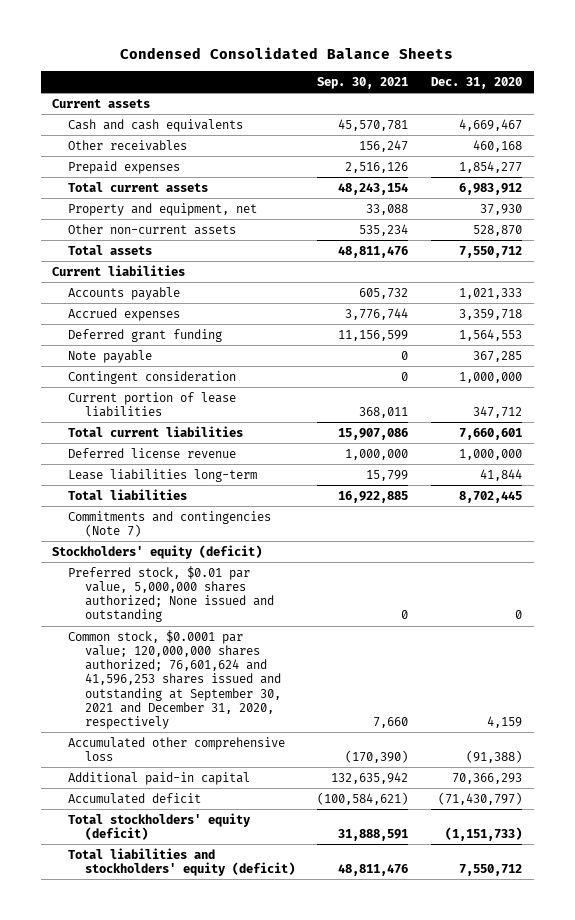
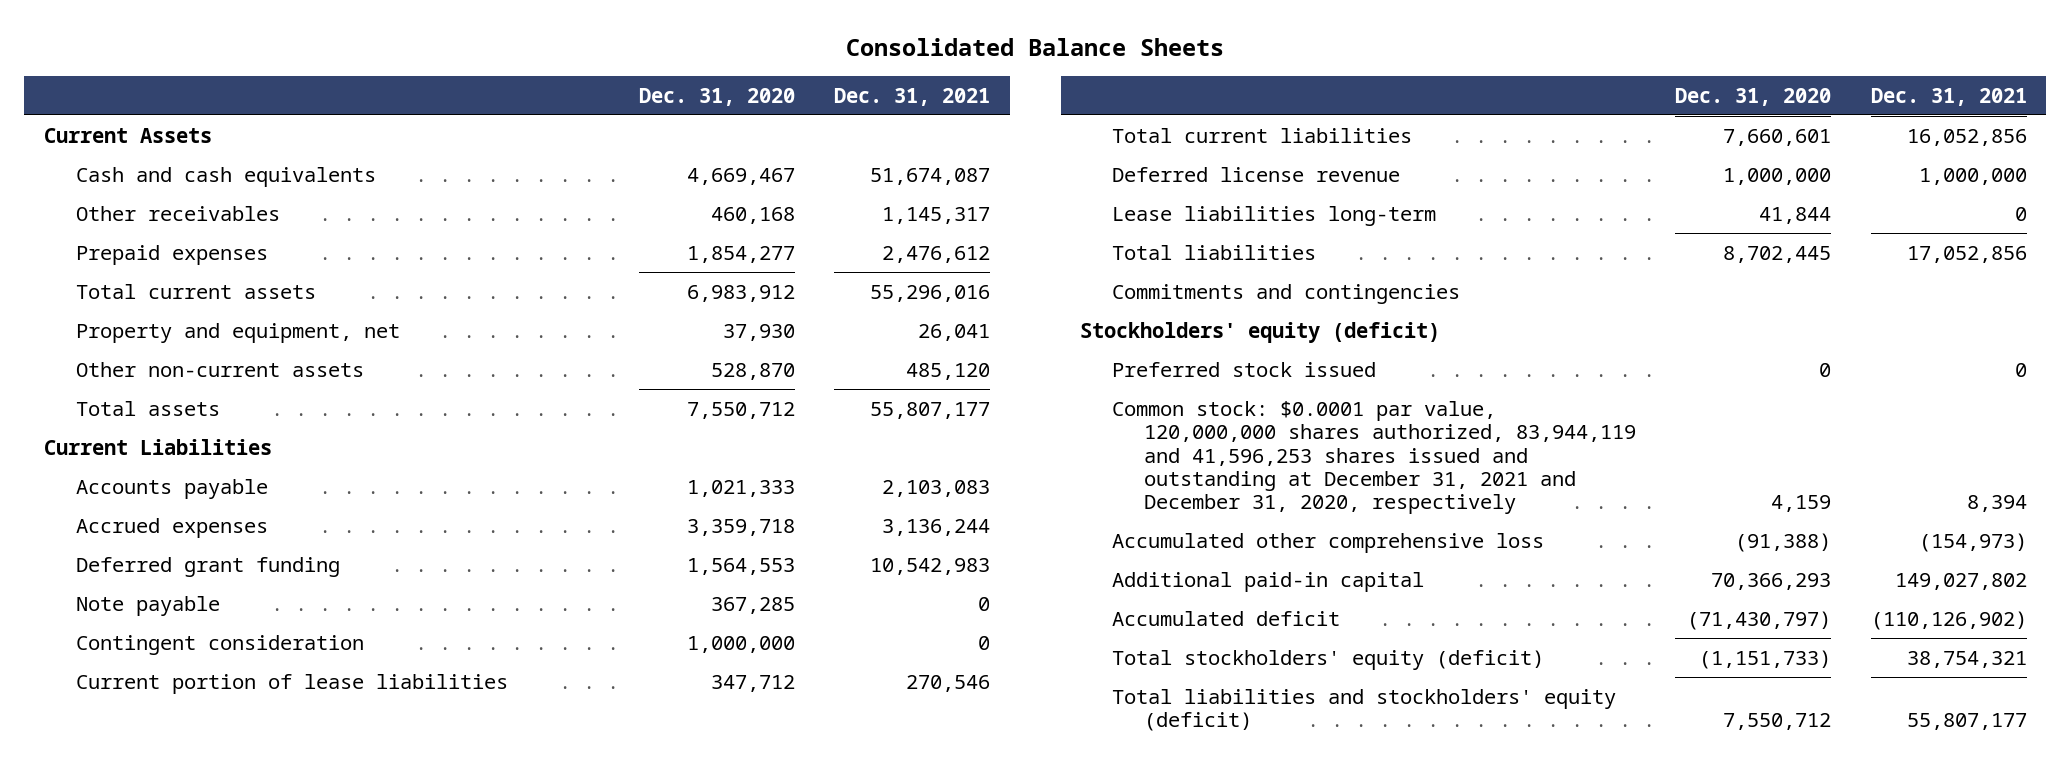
- Condensed Consolidated Balance Sheets
+ Consolidated Balance Sheets
- | Sep. 30, 2021 | Dec. 31, 2020
+ | Dec. 31, 2020 | Dec. 31, 2021
- Current assets
+ Current Assets
- Current liabilities
+ Current Liabilities
- Commitments and contingencies (Note 7)
+ Commitments and contingencies
- Preferred stock, $0.01 par value, 5,000,000 shares authorized; None issued and outstanding | 0 | 0
- Common stock, $0.0001 par value; 120,000,000 shares authorized; 76,601,624 and 41,596,253 shares issued and outstanding at September 30, 2021 and December 31, 2020, respectively | 7,660 | 4,159
+ Preferred stock issued | 0 | 0
+ Common stock: $0.0001 par value, 120,000,000 shares authorized, 83,944,119 and 41,596,253 shares issued and outstanding at December 31, 2021 and December 31, 2020, respectively | 4,159 | 8,394

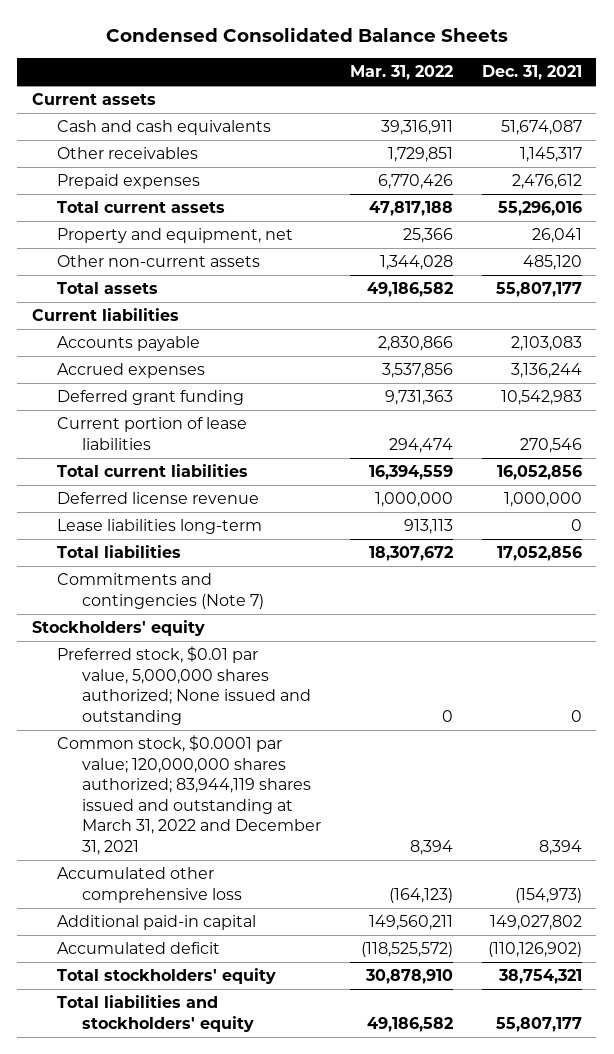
- Consolidated Balance Sheets
+ Condensed Consolidated Balance Sheets
- | Dec. 31, 2020 | Dec. 31, 2021
+ | Mar. 31, 2022 | Dec. 31, 2021
- Current Assets
+ Current assets
- Current Liabilities
+ Current liabilities
- Note payable | 367,285 | 0
- Contingent consideration | 1,000,000 | 0
- Commitments and contingencies
- Stockholders' equity (deficit)
- Preferred stock issued | 0 | 0
- Common stock: $0.0001 par value, 120,000,000 shares authorized, 83,944,119 and 41,596,253 shares issued and outstanding at December 31, 2021 and December 31, 2020, respectively | 4,159 | 8,394
+ Commitments and contingencies (Note 7)
+ Stockholders' equity
+ Preferred stock, $0.01 par value, 5,000,000 shares authorized; None issued and outstanding | 0 | 0
+ Common stock, $0.0001 par value; 120,000,000 shares authorized; 83,944,119 shares issued and outstanding at March 31, 2022 and December 31, 2021 | 8,394 | 8,394
- Total stockholders' equity (deficit) | (1,151,733) | 38,754,321
- Total liabilities and stockholders' equity (deficit) | 7,550,712 | 55,807,177
+ Total stockholders' equity | 30,878,910 | 38,754,321
+ Total liabilities and stockholders' equity | 49,186,582 | 55,807,177

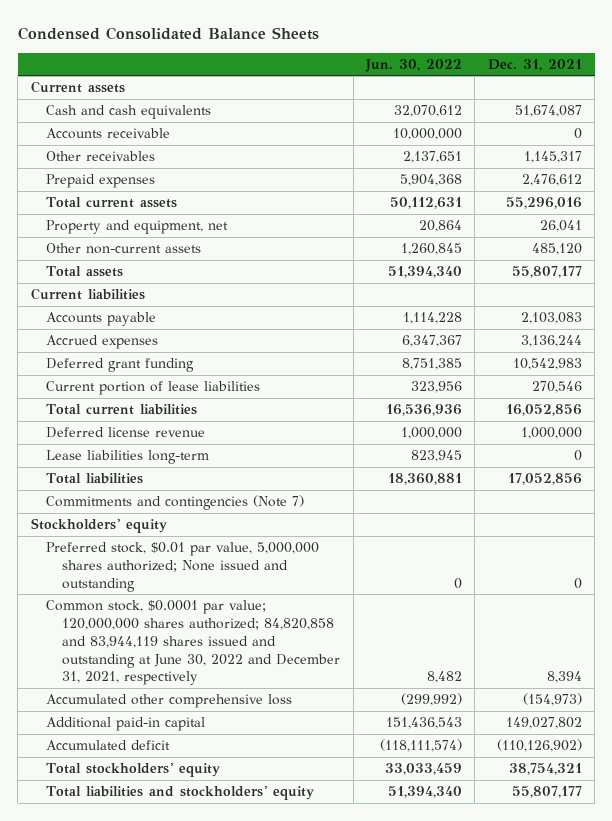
- | Mar. 31, 2022 | Dec. 31, 2021
+ | Jun. 30, 2022 | Dec. 31, 2021
+ Accounts receivable | 10,000,000 | 0
- Common stock, $0.0001 par value; 120,000,000 shares authorized; 83,944,119 shares issued and outstanding at March 31, 2022 and December 31, 2021 | 8,394 | 8,394
+ Common stock, $0.0001 par value; 120,000,000 shares authorized; 84,820,858 and 83,944,119 shares issued and outstanding at June 30, 2022 and December 31, 2021, respectively | 8,482 | 8,394

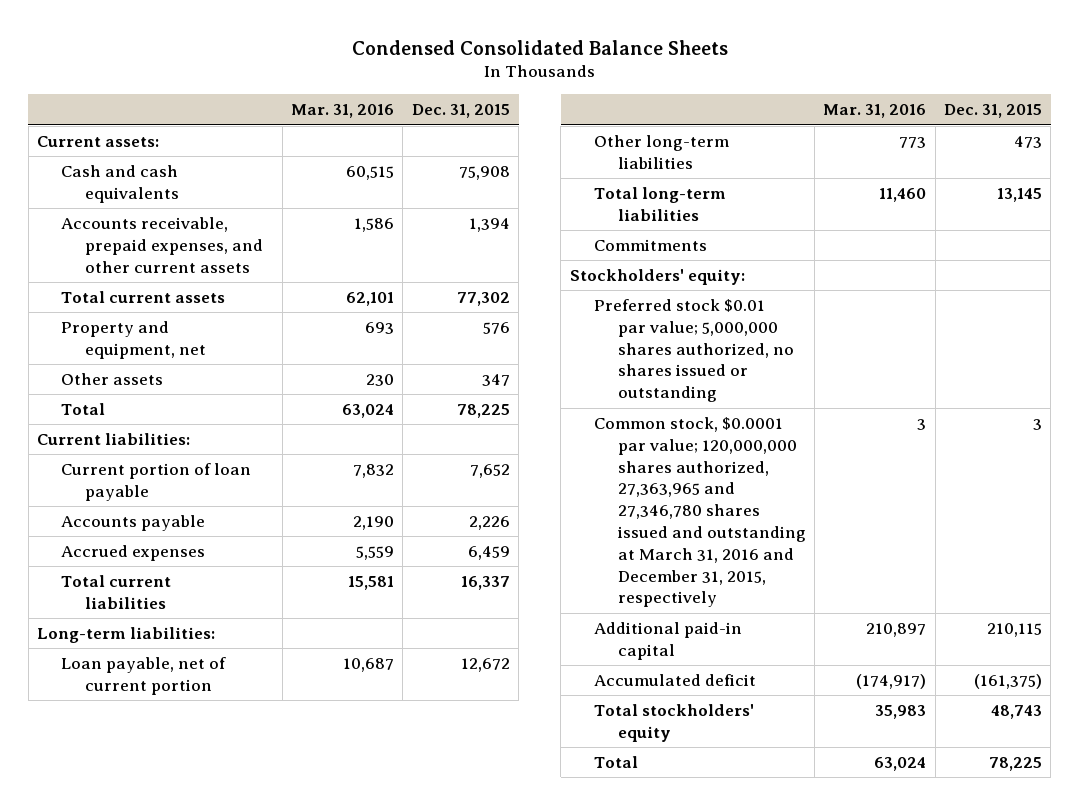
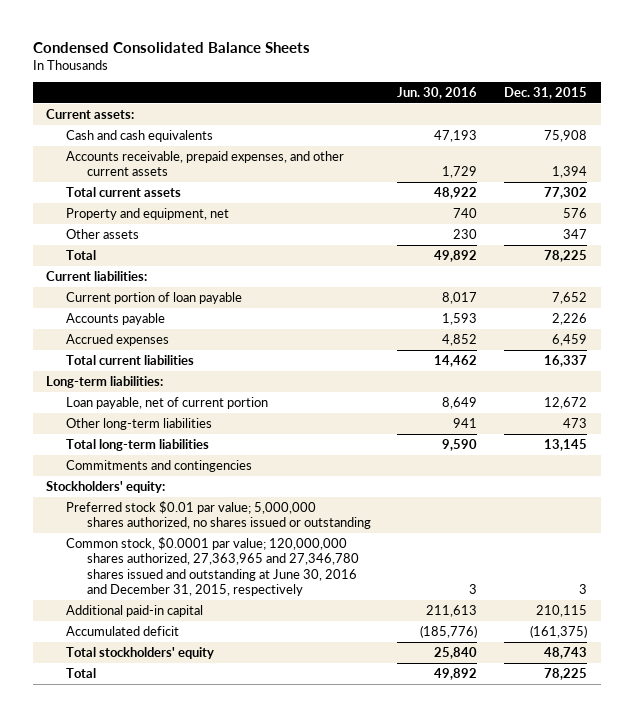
- | Mar. 31, 2016 | Dec. 31, 2015
+ | Jun. 30, 2016 | Dec. 31, 2015
- Commitments
+ Commitments and contingencies
- Common stock, $0.0001 par value; 120,000,000 shares authorized, 27,363,965 and 27,346,780 shares issued and outstanding at March 31, 2016 and December 31, 2015, respectively | 3 | 3
+ Common stock, $0.0001 par value; 120,000,000 shares authorized, 27,363,965 and 27,346,780 shares issued and outstanding at June 30, 2016 and December 31, 2015, respectively | 3 | 3

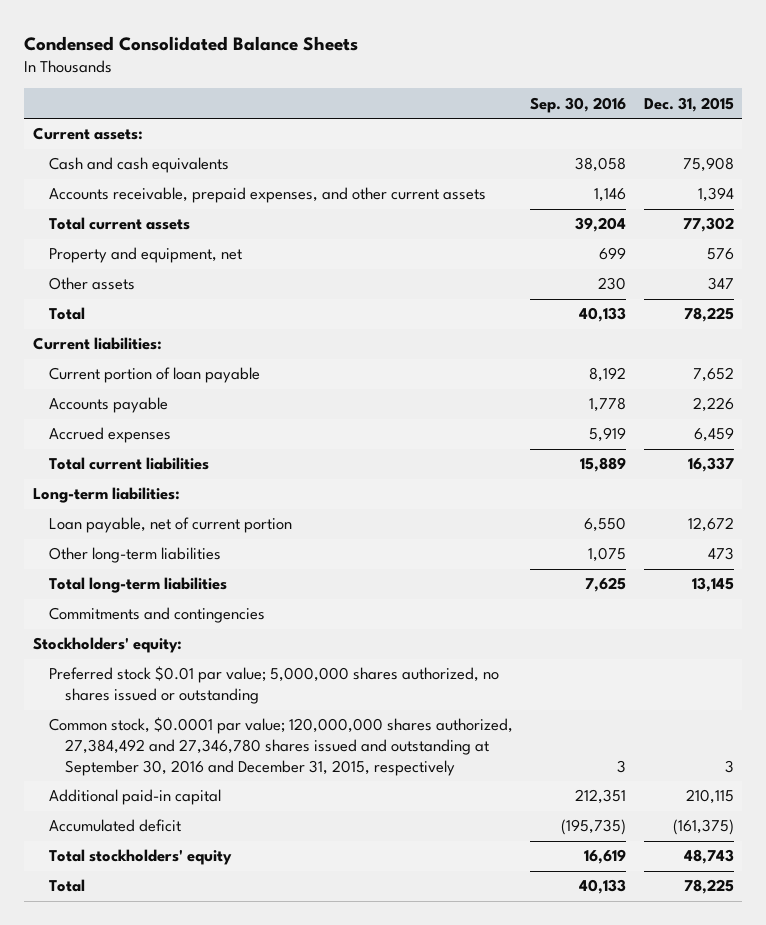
- | Jun. 30, 2016 | Dec. 31, 2015
+ | Sep. 30, 2016 | Dec. 31, 2015
- Common stock, $0.0001 par value; 120,000,000 shares authorized, 27,363,965 and 27,346,780 shares issued and outstanding at June 30, 2016 and December 31, 2015, respectively | 3 | 3
+ Common stock, $0.0001 par value; 120,000,000 shares authorized, 27,384,492 and 27,346,780 shares issued and outstanding at September 30, 2016 and December 31, 2015, respectively | 3 | 3

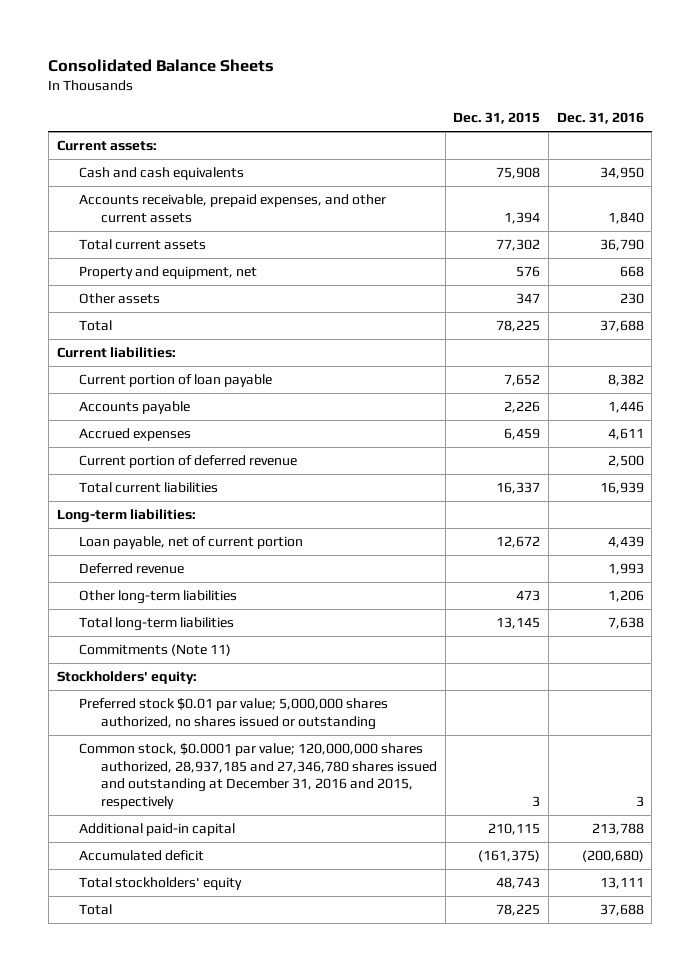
- Condensed Consolidated Balance Sheets
+ Consolidated Balance Sheets
- | Sep. 30, 2016 | Dec. 31, 2015
+ | Dec. 31, 2015 | Dec. 31, 2016
+ Current portion of deferred revenue | | 2,500
+ Deferred revenue | | 1,993
- Commitments and contingencies
+ Commitments (Note 11)
- Common stock, $0.0001 par value; 120,000,000 shares authorized, 27,384,492 and 27,346,780 shares issued and outstanding at September 30, 2016 and December 31, 2015, respectively | 3 | 3
+ Common stock, $0.0001 par value; 120,000,000 shares authorized, 28,937,185 and 27,346,780 shares issued and outstanding at December 31, 2016 and 2015, respectively | 3 | 3

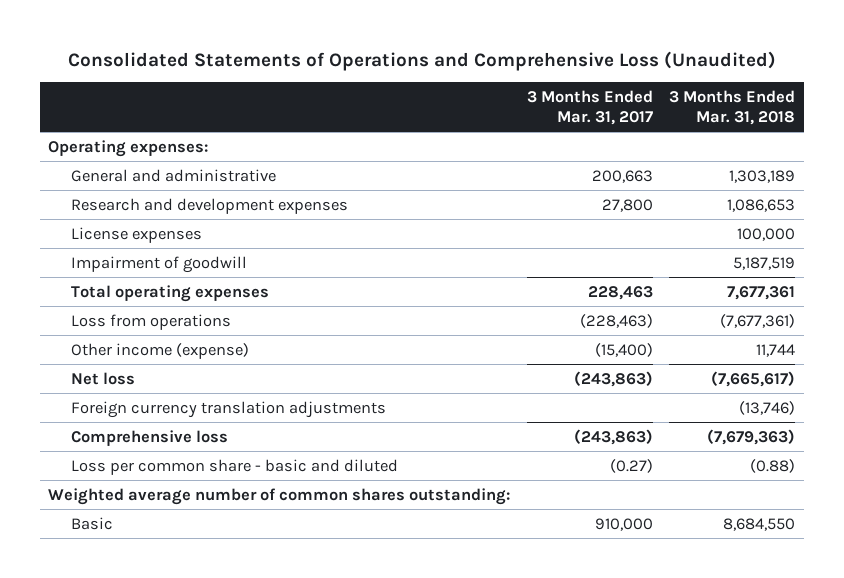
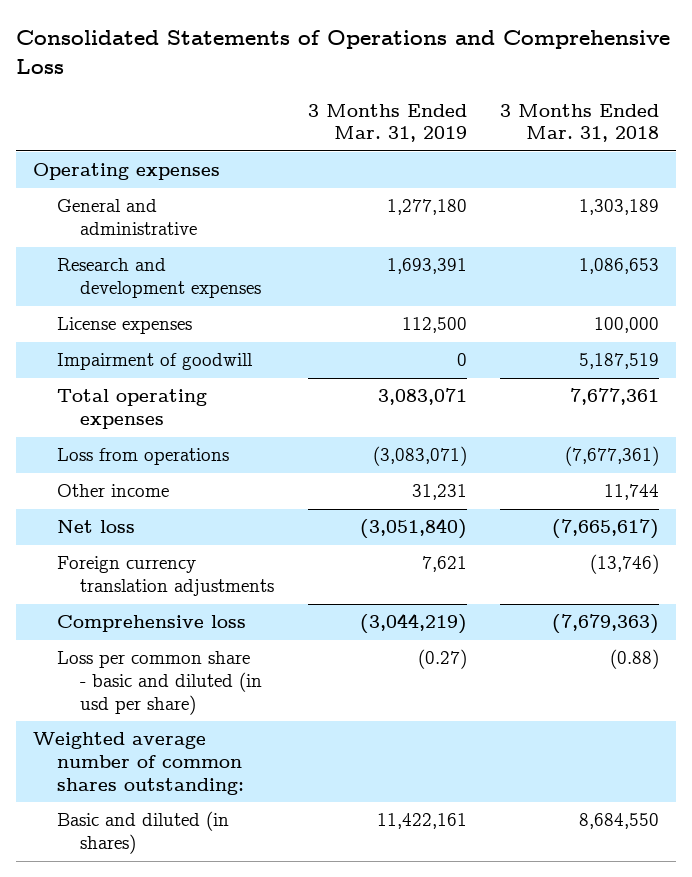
- Consolidated Statements of Operations and Comprehensive Loss (Unaudited)
+ Consolidated Statements of Operations and Comprehensive Loss
- | 3 Months Ended Mar. 31, 2017 | 3 Months Ended Mar. 31, 2018
+ | 3 Months Ended Mar. 31, 2019 | 3 Months Ended Mar. 31, 2018
- Operating expenses:
+ Operating expenses
- Other income (expense) | (15,400) | 11,744
+ Other income | 31,231 | 11,744
- Loss per common share - basic and diluted | (0.27) | (0.88)
+ Loss per common share - basic and diluted (in usd per share) | (0.27) | (0.88)
- Basic | 910,000 | 8,684,550
+ Basic and diluted (in shares) | 11,422,161 | 8,684,550

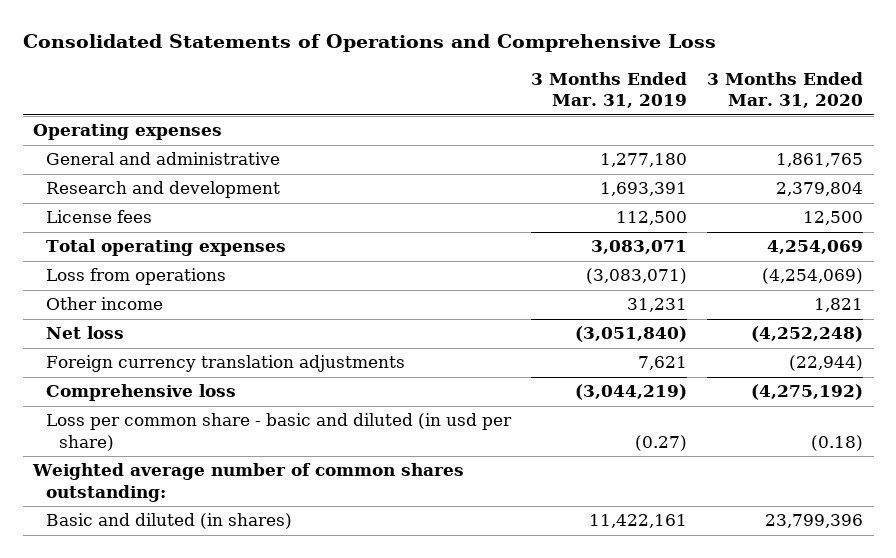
- | 3 Months Ended Mar. 31, 2019 | 3 Months Ended Mar. 31, 2018
+ | 3 Months Ended Mar. 31, 2019 | 3 Months Ended Mar. 31, 2020
- Research and development expenses | 1,693,391 | 1,086,653
- License expenses | 112,500 | 100,000
- Impairment of goodwill | 0 | 5,187,519
+ Research and development | 1,693,391 | 2,379,804
+ License fees | 112,500 | 12,500

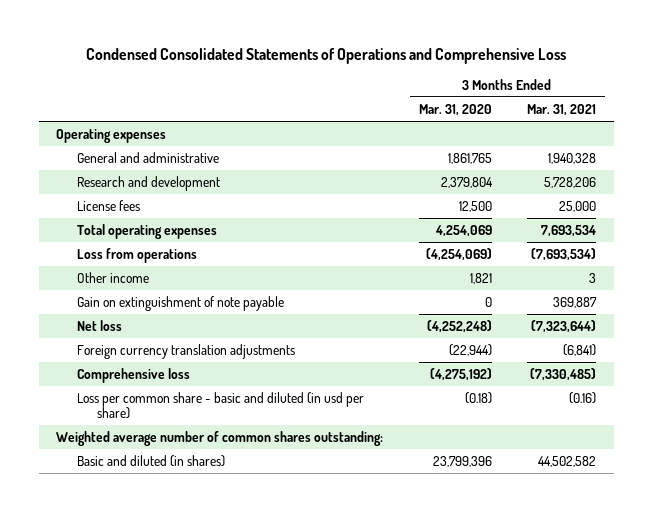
- Consolidated Statements of Operations and Comprehensive Loss
+ Condensed Consolidated Statements of Operations and Comprehensive Loss
- | 3 Months Ended Mar. 31, 2019 | 3 Months Ended Mar. 31, 2020
+ | 3 Months Ended Mar. 31, 2020 | 3 Months Ended Mar. 31, 2021
+ Gain on extinguishment of note payable | 0 | 369,887

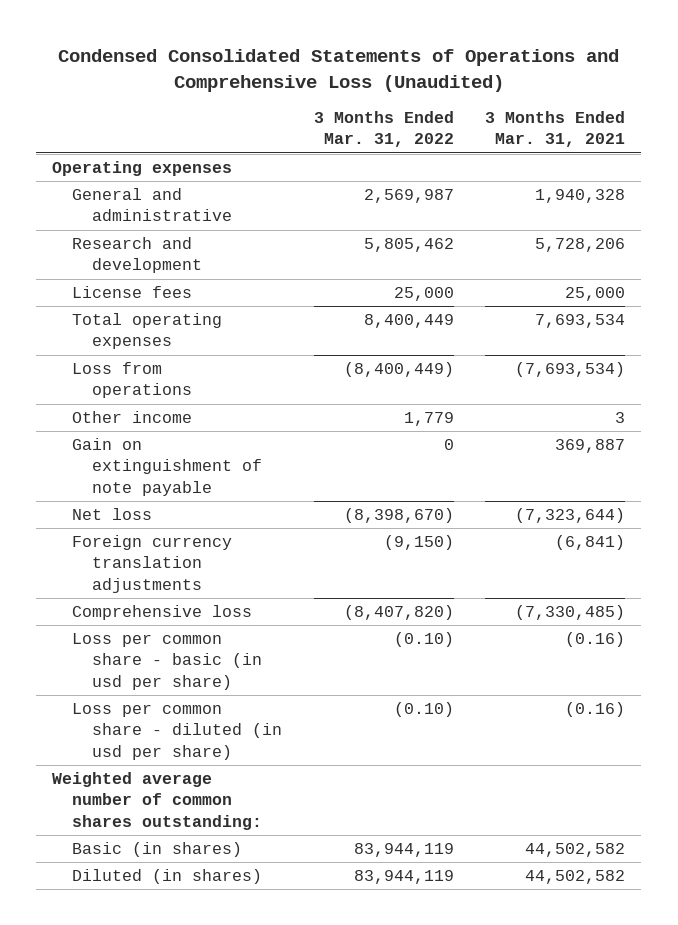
- Condensed Consolidated Statements of Operations and Comprehensive Loss
+ Condensed Consolidated Statements of Operations and Comprehensive Loss (Unaudited)
- | 3 Months Ended Mar. 31, 2020 | 3 Months Ended Mar. 31, 2021
+ | 3 Months Ended Mar. 31, 2022 | 3 Months Ended Mar. 31, 2021
- Loss per common share - basic and diluted (in usd per share) | (0.18) | (0.16)
+ Loss per common share - basic (in usd per share) | (0.10) | (0.16)
+ Loss per common share - diluted (in usd per share) | (0.10) | (0.16)
- Basic and diluted (in shares) | 23,799,396 | 44,502,582
+ Basic (in shares) | 83,944,119 | 44,502,582
+ Diluted (in shares) | 83,944,119 | 44,502,582

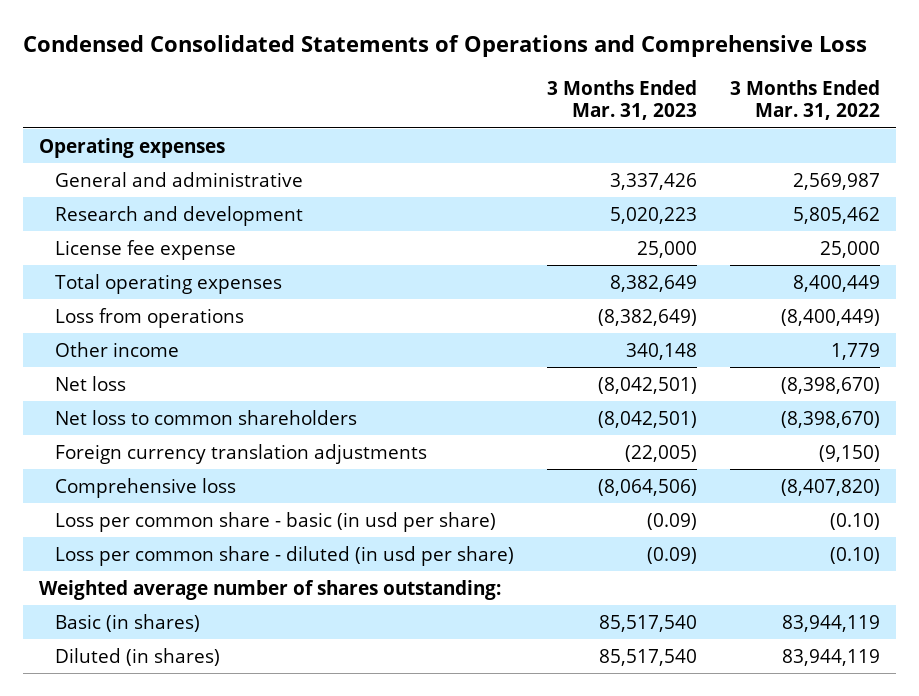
- Condensed Consolidated Statements of Operations and Comprehensive Loss (Unaudited)
+ Condensed Consolidated Statements of Operations and Comprehensive Loss
- | 3 Months Ended Mar. 31, 2022 | 3 Months Ended Mar. 31, 2021
+ | 3 Months Ended Mar. 31, 2023 | 3 Months Ended Mar. 31, 2022
- License fees | 25,000 | 25,000
+ License fee expense | 25,000 | 25,000
- Gain on extinguishment of note payable | 0 | 369,887
+ Net loss to common shareholders | (8,042,501) | (8,398,670)
- Weighted average number of common shares outstanding:
+ Weighted average number of shares outstanding:

